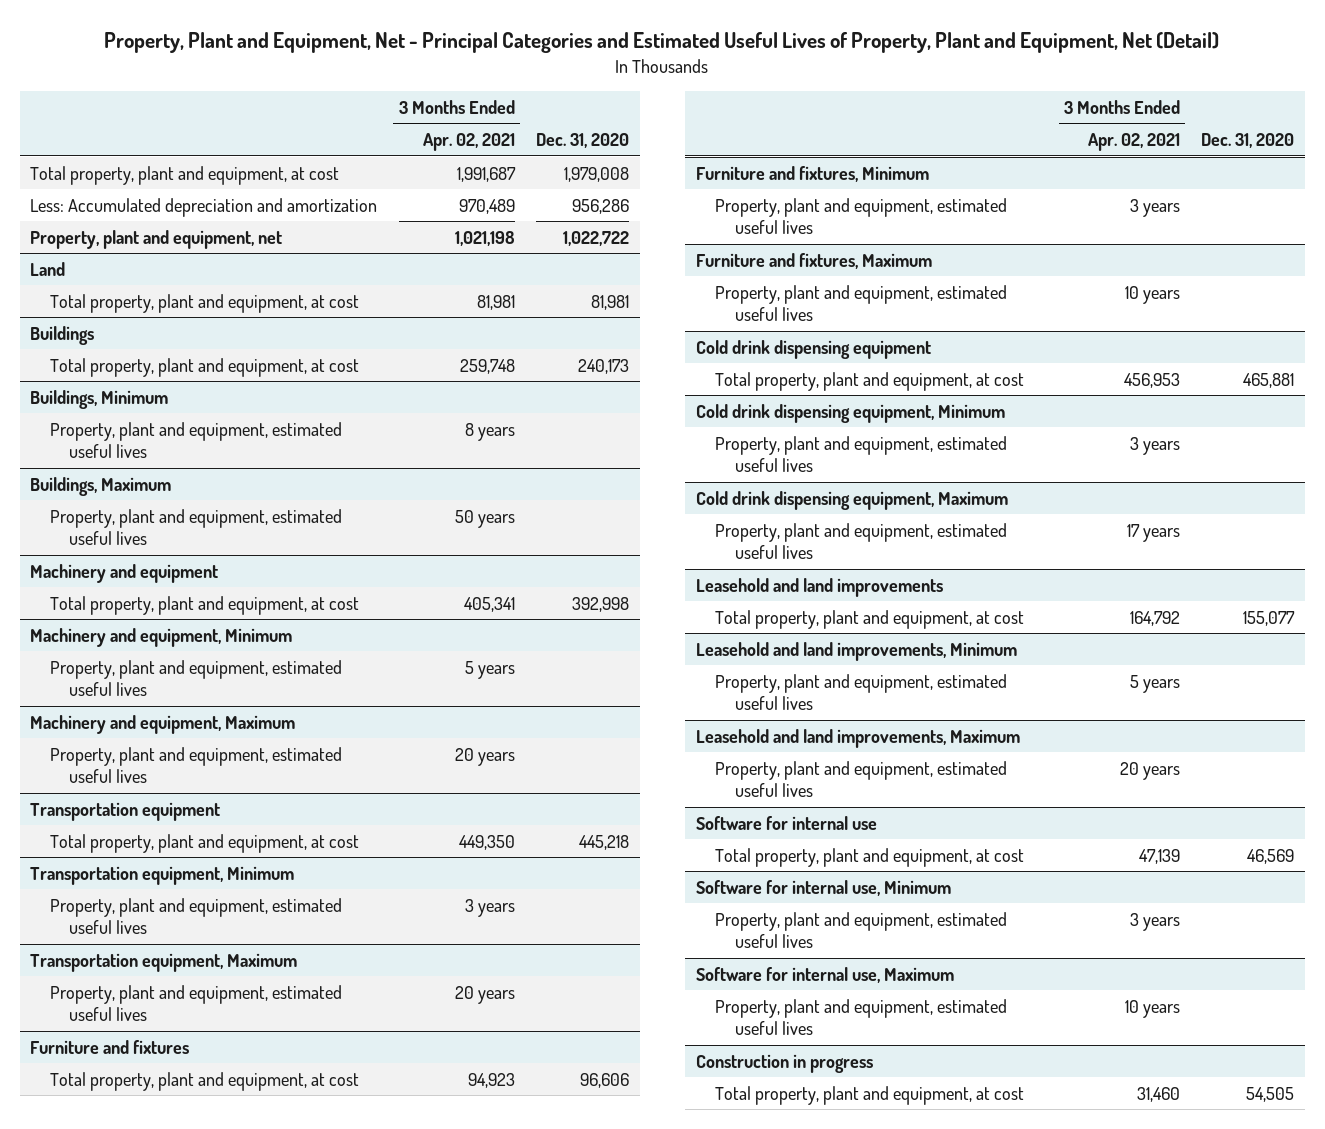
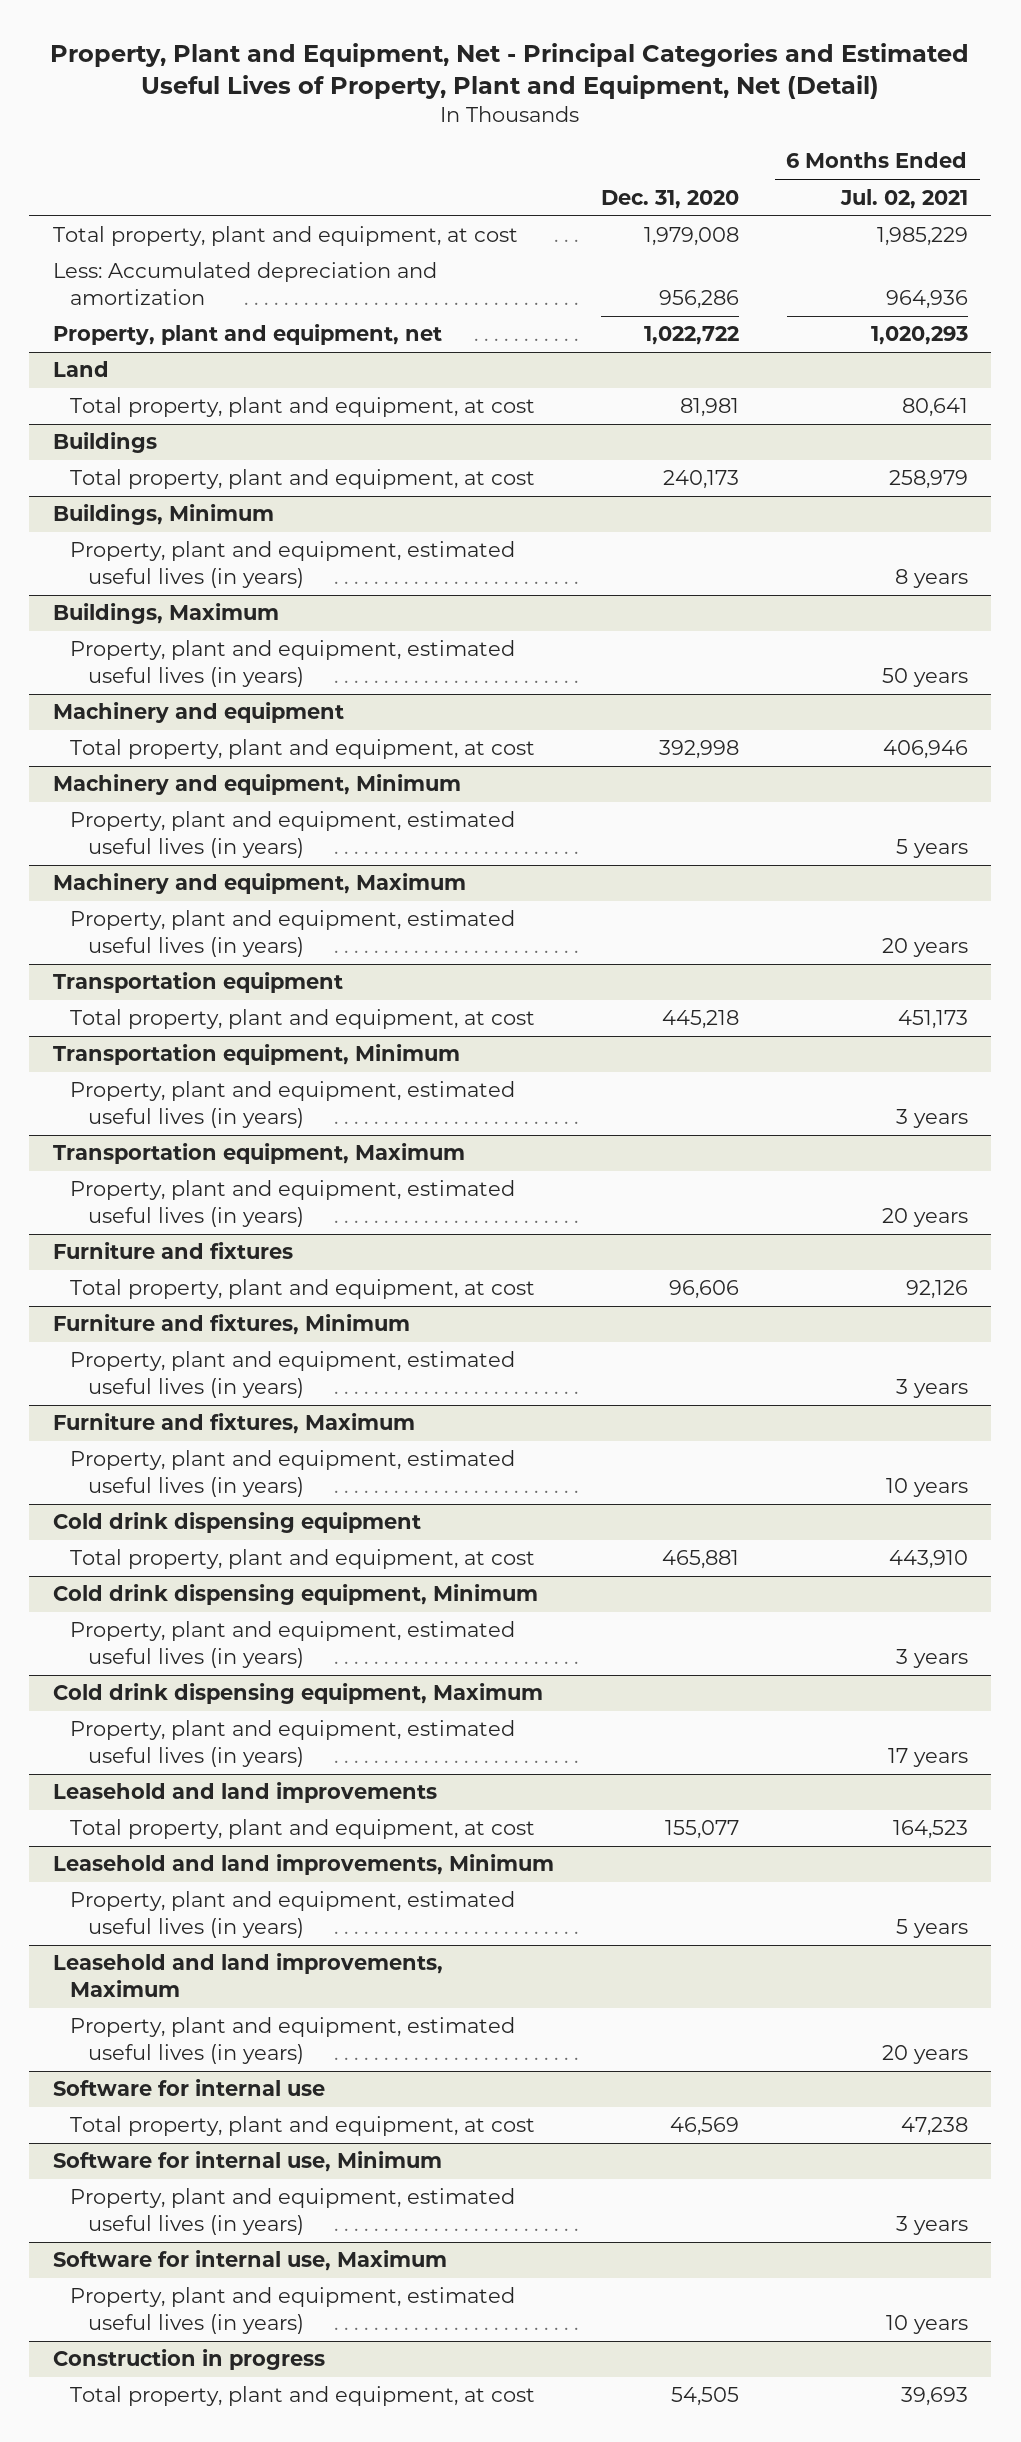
- | 3 Months Ended Apr. 02, 2021 | Dec. 31, 2020
+ | Dec. 31, 2020 | 6 Months Ended Jul. 02, 2021
@ Buildings, Minimum
- Property, plant and equipment, estimated useful lives | 8 years |
+ Property, plant and equipment, estimated useful lives (in years) | | 8 years
@ Buildings, Maximum
- Property, plant and equipment, estimated useful lives | 50 years |
+ Property, plant and equipment, estimated useful lives (in years) | | 50 years
@ Machinery and equipment, Minimum
- Property, plant and equipment, estimated useful lives | 5 years |
+ Property, plant and equipment, estimated useful lives (in years) | | 5 years
@ Machinery and equipment, Maximum
- Property, plant and equipment, estimated useful lives | 20 years |
+ Property, plant and equipment, estimated useful lives (in years) | | 20 years
@ Transportation equipment, Minimum
- Property, plant and equipment, estimated useful lives | 3 years |
+ Property, plant and equipment, estimated useful lives (in years) | | 3 years
@ Transportation equipment, Maximum
- Property, plant and equipment, estimated useful lives | 20 years |
+ Property, plant and equipment, estimated useful lives (in years) | | 20 years
@ Furniture and fixtures, Minimum
- Property, plant and equipment, estimated useful lives | 3 years |
+ Property, plant and equipment, estimated useful lives (in years) | | 3 years
@ Furniture and fixtures, Maximum
- Property, plant and equipment, estimated useful lives | 10 years |
+ Property, plant and equipment, estimated useful lives (in years) | | 10 years
@ Cold drink dispensing equipment, Minimum
- Property, plant and equipment, estimated useful lives | 3 years |
+ Property, plant and equipment, estimated useful lives (in years) | | 3 years
@ Cold drink dispensing equipment, Maximum
- Property, plant and equipment, estimated useful lives | 17 years |
+ Property, plant and equipment, estimated useful lives (in years) | | 17 years
@ Leasehold and land improvements, Minimum
- Property, plant and equipment, estimated useful lives | 5 years |
+ Property, plant and equipment, estimated useful lives (in years) | | 5 years
@ Leasehold and land improvements, Maximum
- Property, plant and equipment, estimated useful lives | 20 years |
+ Property, plant and equipment, estimated useful lives (in years) | | 20 years
@ Software for internal use, Minimum
- Property, plant and equipment, estimated useful lives | 3 years |
+ Property, plant and equipment, estimated useful lives (in years) | | 3 years
@ Software for internal use, Maximum
- Property, plant and equipment, estimated useful lives | 10 years |
+ Property, plant and equipment, estimated useful lives (in years) | | 10 years

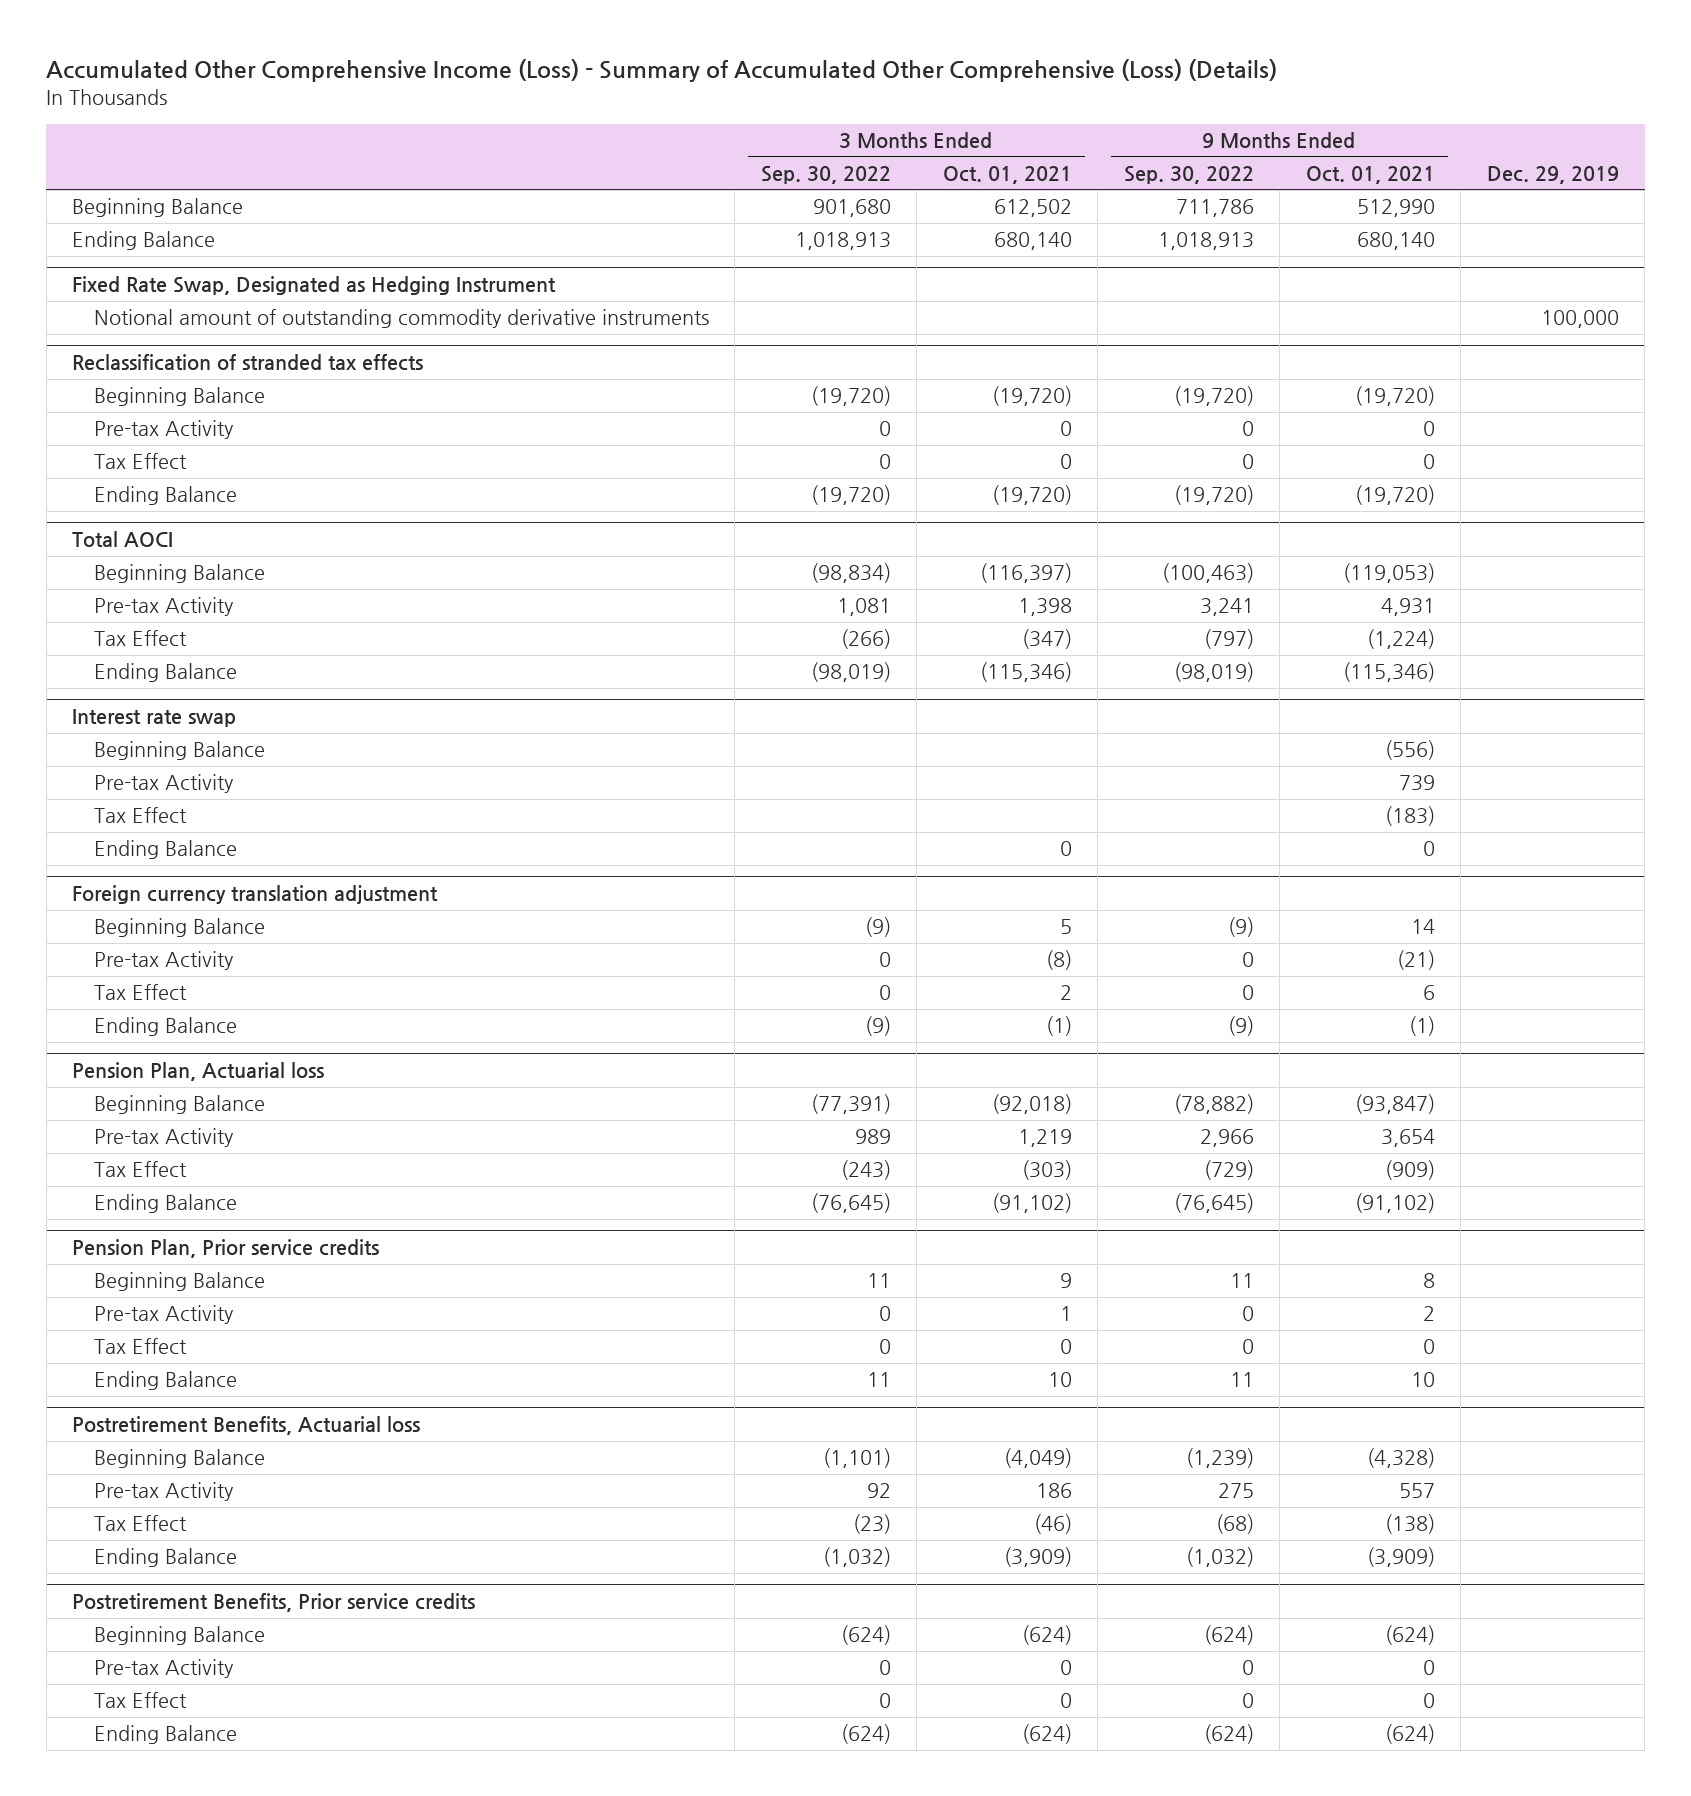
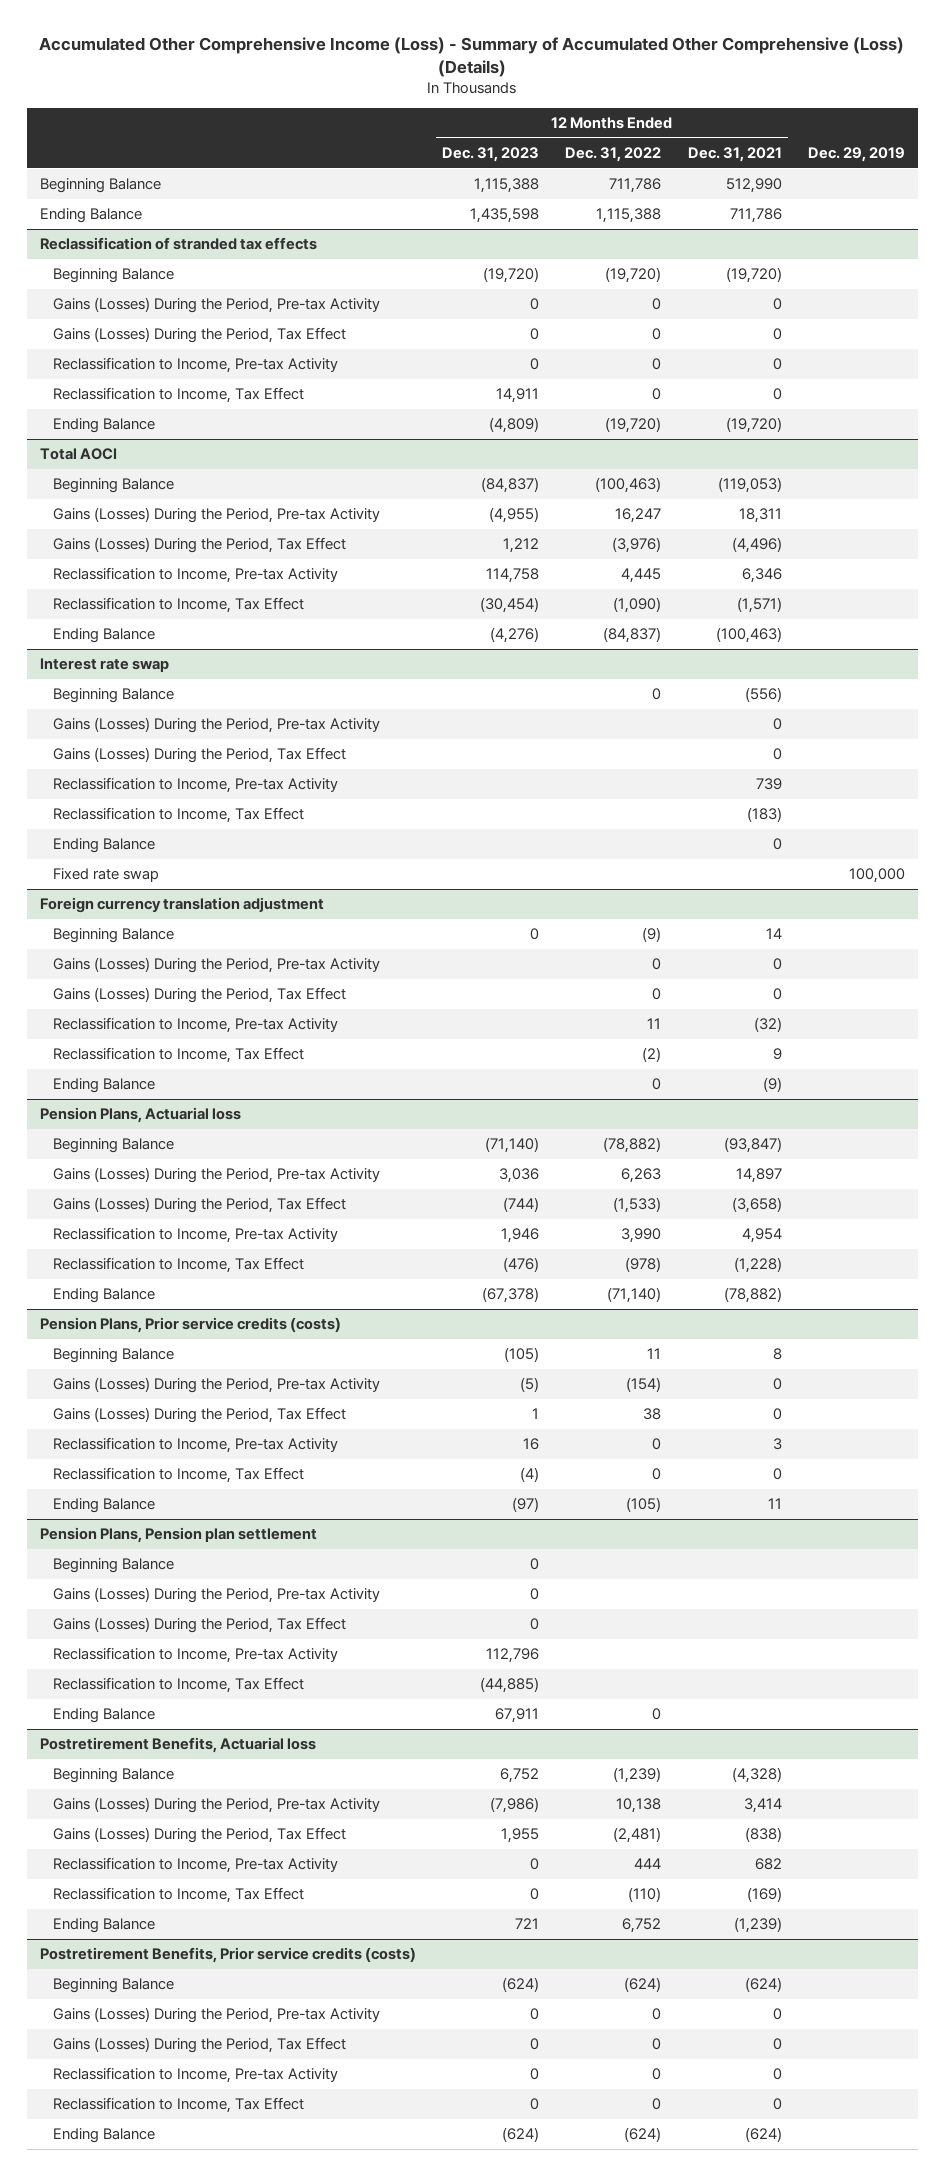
- | 3 Months Ended Sep. 30, 2022 | 3 Months Ended Oct. 01, 2021 | 9 Months Ended Sep. 30, 2022 | 9 Months Ended Oct. 01, 2021 | Dec. 29, 2019
+ | 12 Months Ended Dec. 31, 2023 | 12 Months Ended Dec. 31, 2022 | 12 Months Ended Dec. 31, 2021 | Dec. 29, 2019
- Fixed Rate Swap, Designated as Hedging Instrument
- Notional amount of outstanding commodity derivative instruments | | | | | 100,000
@ Reclassification of stranded tax effects
- Pre-tax Activity | 0 | 0 | 0 | 0 |
- Tax Effect | 0 | 0 | 0 | 0 |
+ Gains (Losses) During the Period, Pre-tax Activity | 0 | 0 | 0 |
+ Gains (Losses) During the Period, Tax Effect | 0 | 0 | 0 |
+ Reclassification to Income, Pre-tax Activity | 0 | 0 | 0 |
+ Reclassification to Income, Tax Effect | 14,911 | 0 | 0 |
@ Total AOCI
- Pre-tax Activity | 1,081 | 1,398 | 3,241 | 4,931 |
- Tax Effect | (266) | (347) | (797) | (1,224) |
+ Gains (Losses) During the Period, Pre-tax Activity | (4,955) | 16,247 | 18,311 |
+ Gains (Losses) During the Period, Tax Effect | 1,212 | (3,976) | (4,496) |
+ Reclassification to Income, Pre-tax Activity | 114,758 | 4,445 | 6,346 |
+ Reclassification to Income, Tax Effect | (30,454) | (1,090) | (1,571) |
@ Interest rate swap
- Pre-tax Activity | | | | 739 |
- Tax Effect | | | | (183) |
+ Gains (Losses) During the Period, Pre-tax Activity | | | 0 |
+ Gains (Losses) During the Period, Tax Effect | | | 0 |
+ Reclassification to Income, Pre-tax Activity | | | 739 |
+ Reclassification to Income, Tax Effect | | | (183) |
+ Fixed rate swap | | | | 100,000
@ Foreign currency translation adjustment
- Pre-tax Activity | 0 | (8) | 0 | (21) |
- Tax Effect | 0 | 2 | 0 | 6 |
+ Gains (Losses) During the Period, Pre-tax Activity | | 0 | 0 |
+ Gains (Losses) During the Period, Tax Effect | | 0 | 0 |
+ Reclassification to Income, Pre-tax Activity | | 11 | (32) |
+ Reclassification to Income, Tax Effect | | (2) | 9 |
- Pension Plan, Actuarial loss
+ Pension Plans, Actuarial loss
- Pre-tax Activity | 989 | 1,219 | 2,966 | 3,654 |
- Tax Effect | (243) | (303) | (729) | (909) |
+ Gains (Losses) During the Period, Pre-tax Activity | 3,036 | 6,263 | 14,897 |
+ Gains (Losses) During the Period, Tax Effect | (744) | (1,533) | (3,658) |
+ Reclassification to Income, Pre-tax Activity | 1,946 | 3,990 | 4,954 |
+ Reclassification to Income, Tax Effect | (476) | (978) | (1,228) |
- Pension Plan, Prior service credits
+ Pension Plans, Prior service credits (costs)
- Pre-tax Activity | 0 | 1 | 0 | 2 |
- Tax Effect | 0 | 0 | 0 | 0 |
+ Gains (Losses) During the Period, Pre-tax Activity | (5) | (154) | 0 |
+ Gains (Losses) During the Period, Tax Effect | 1 | 38 | 0 |
+ Reclassification to Income, Pre-tax Activity | 16 | 0 | 3 |
+ Reclassification to Income, Tax Effect | (4) | 0 | 0 |
+ Pension Plans, Pension plan settlement
+ Beginning Balance | 0 | | |
+ Gains (Losses) During the Period, Pre-tax Activity | 0 | | |
+ Gains (Losses) During the Period, Tax Effect | 0 | | |
+ Reclassification to Income, Pre-tax Activity | 112,796 | | |
+ Reclassification to Income, Tax Effect | (44,885) | | |
+ Ending Balance | 67,911 | 0 | |
@ Postretirement Benefits, Actuarial loss
- Pre-tax Activity | 92 | 186 | 275 | 557 |
- Tax Effect | (23) | (46) | (68) | (138) |
+ Gains (Losses) During the Period, Pre-tax Activity | (7,986) | 10,138 | 3,414 |
+ Gains (Losses) During the Period, Tax Effect | 1,955 | (2,481) | (838) |
+ Reclassification to Income, Pre-tax Activity | 0 | 444 | 682 |
+ Reclassification to Income, Tax Effect | 0 | (110) | (169) |
- Postretirement Benefits, Prior service credits
+ Postretirement Benefits, Prior service credits (costs)
- Pre-tax Activity | 0 | 0 | 0 | 0 |
- Tax Effect | 0 | 0 | 0 | 0 |
+ Gains (Losses) During the Period, Pre-tax Activity | 0 | 0 | 0 |
+ Gains (Losses) During the Period, Tax Effect | 0 | 0 | 0 |
+ Reclassification to Income, Pre-tax Activity | 0 | 0 | 0 |
+ Reclassification to Income, Tax Effect | 0 | 0 | 0 |

